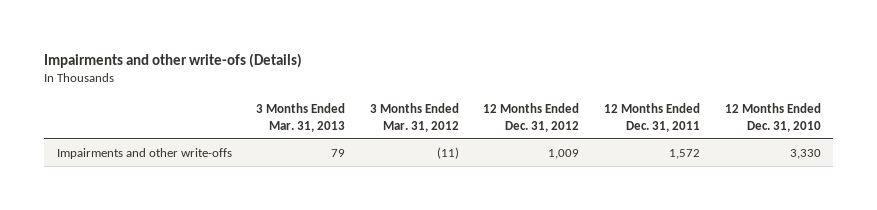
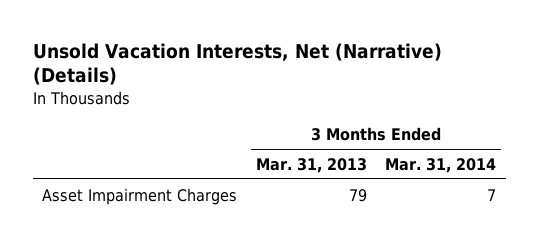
- Impairments and other write-ofs (Details)
+ Unsold Vacation Interests, Net (Narrative) (Details)
- | 3 Months Ended Mar. 31, 2013 | 3 Months Ended Mar. 31, 2012 | 12 Months Ended Dec. 31, 2012 | 12 Months Ended Dec. 31, 2011 | 12 Months Ended Dec. 31, 2010
+ | 3 Months Ended Mar. 31, 2013 | 3 Months Ended Mar. 31, 2014
- Impairments and other write-offs | 79 | (11) | 1,009 | 1,572 | 3,330
+ Asset Impairment Charges | 79 | 7

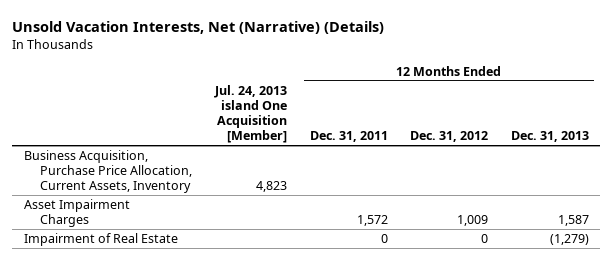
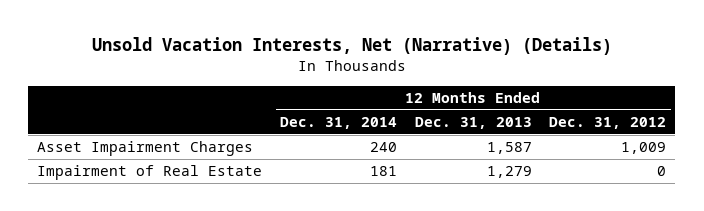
- | Jul. 24, 2013 island One Acquisition [Member] | 12 Months Ended Dec. 31, 2011 | 12 Months Ended Dec. 31, 2012 | 12 Months Ended Dec. 31, 2013
+ | 12 Months Ended Dec. 31, 2014 | 12 Months Ended Dec. 31, 2013 | 12 Months Ended Dec. 31, 2012
- Business Acquisition, Purchase Price Allocation, Current Assets, Inventory | 4,823 | | |
- Impairment of Real Estate | | 0 | 0 | (1,279)
+ Impairment of Real Estate | 181 | 1,279 | 0

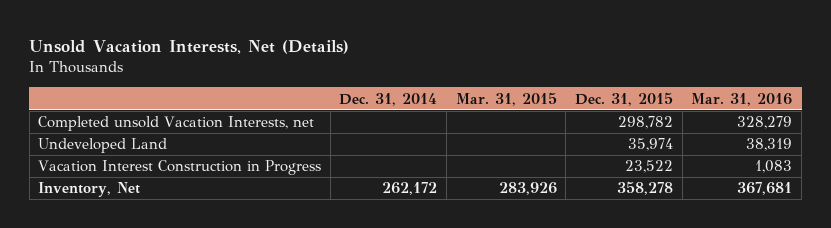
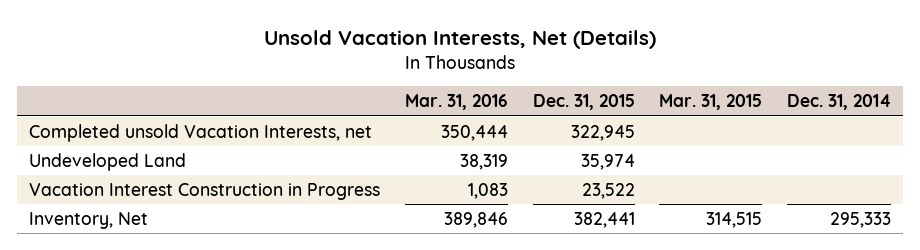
- | Dec. 31, 2014 | Mar. 31, 2015 | Dec. 31, 2015 | Mar. 31, 2016
+ | Mar. 31, 2016 | Dec. 31, 2015 | Mar. 31, 2015 | Dec. 31, 2014
- Completed unsold Vacation Interests, net | | | 298,782 | 328,279
+ Completed unsold Vacation Interests, net | 350,444 | 322,945 | |
- Inventory, Net | 262,172 | 283,926 | 358,278 | 367,681
+ Inventory, Net | 389,846 | 382,441 | 314,515 | 295,333

